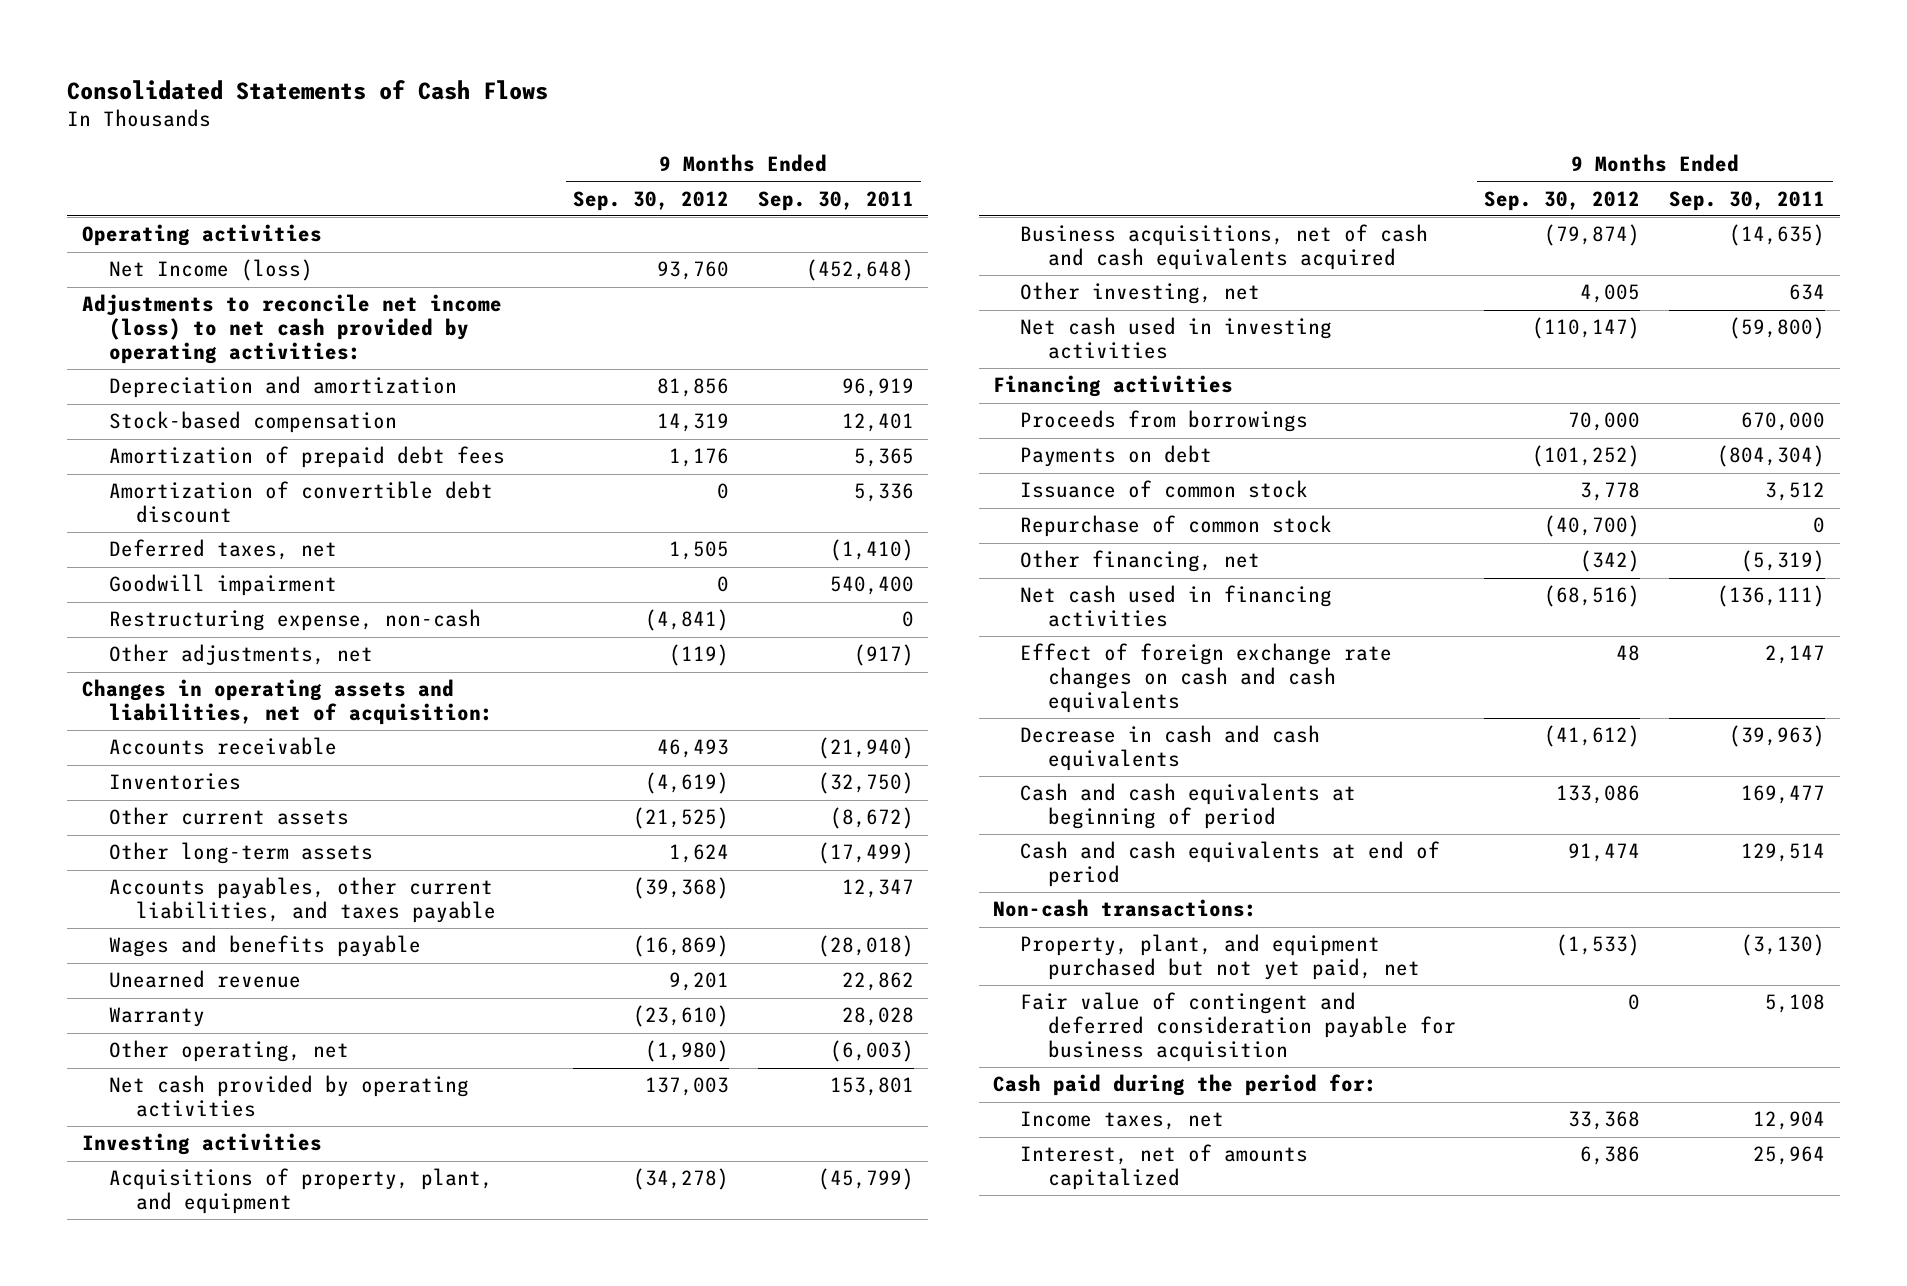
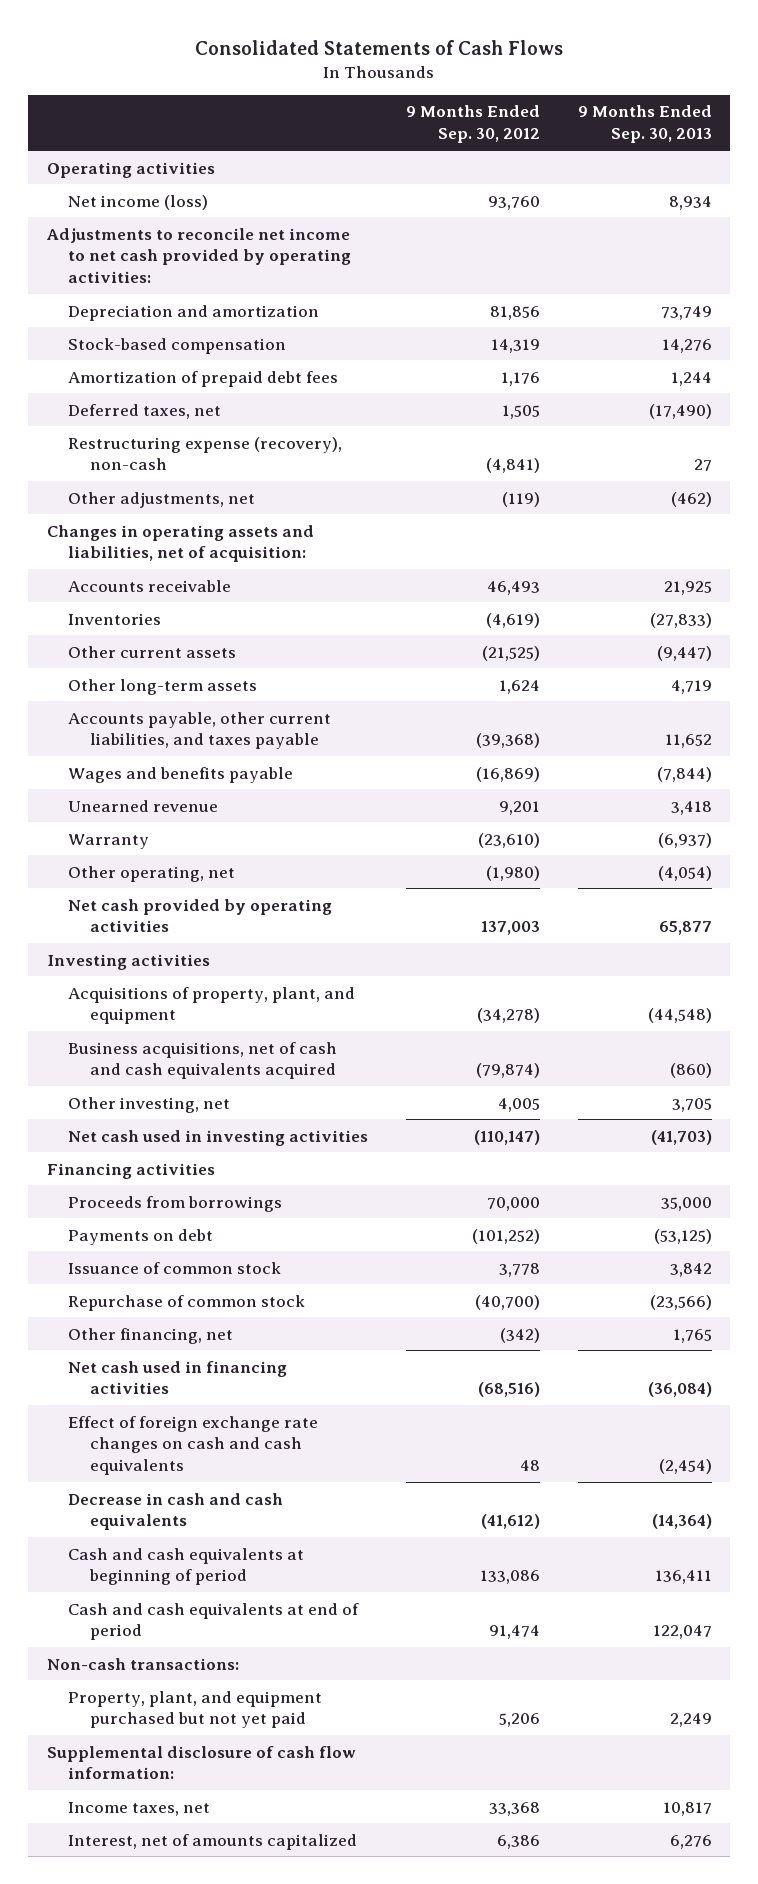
- | 9 Months Ended Sep. 30, 2012 | 9 Months Ended Sep. 30, 2011
+ | 9 Months Ended Sep. 30, 2012 | 9 Months Ended Sep. 30, 2013
- Net Income (loss) | 93,760 | (452,648)
- Adjustments to reconcile net income (loss) to net cash provided by operating activities:
+ Net income (loss) | 93,760 | 8,934
+ Adjustments to reconcile net income to net cash provided by operating activities:
- Amortization of convertible debt discount | 0 | 5,336
- Goodwill impairment | 0 | 540,400
- Restructuring expense, non-cash | (4,841) | 0
+ Restructuring expense (recovery), non-cash | (4,841) | 27
- Accounts payables, other current liabilities, and taxes payable | (39,368) | 12,347
+ Accounts payable, other current liabilities, and taxes payable | (39,368) | 11,652
- Property, plant, and equipment purchased but not yet paid, net | (1,533) | (3,130)
- Fair value of contingent and deferred consideration payable for business acquisition | 0 | 5,108
- Cash paid during the period for:
+ Property, plant, and equipment purchased but not yet paid | 5,206 | 2,249
+ Supplemental disclosure of cash flow information:

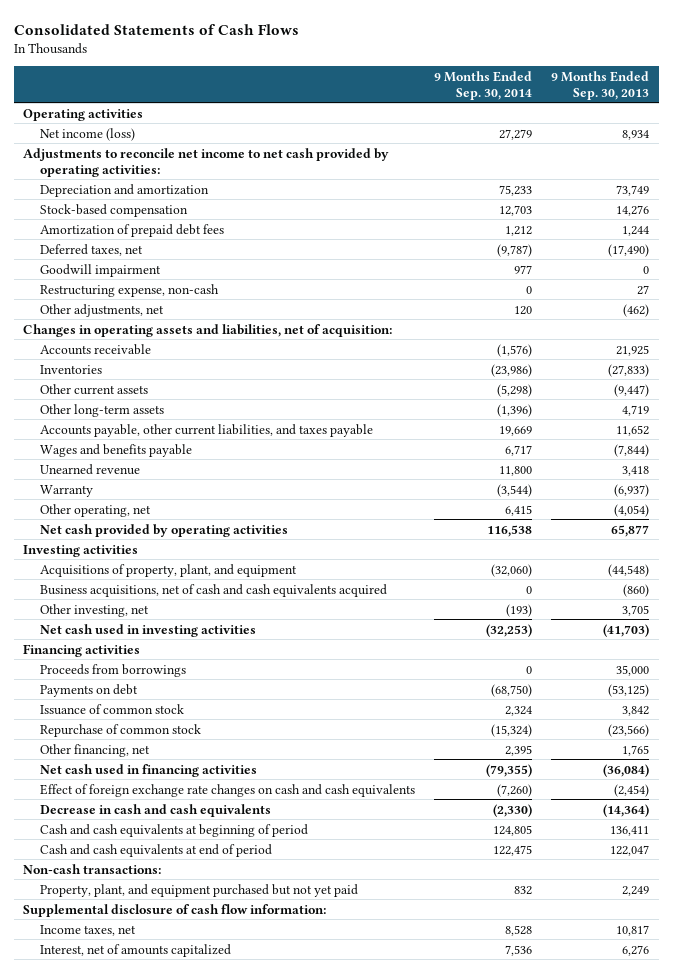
- | 9 Months Ended Sep. 30, 2012 | 9 Months Ended Sep. 30, 2013
+ | 9 Months Ended Sep. 30, 2014 | 9 Months Ended Sep. 30, 2013
- Restructuring expense (recovery), non-cash | (4,841) | 27
+ Goodwill impairment | 977 | 0
+ Restructuring expense, non-cash | 0 | 27

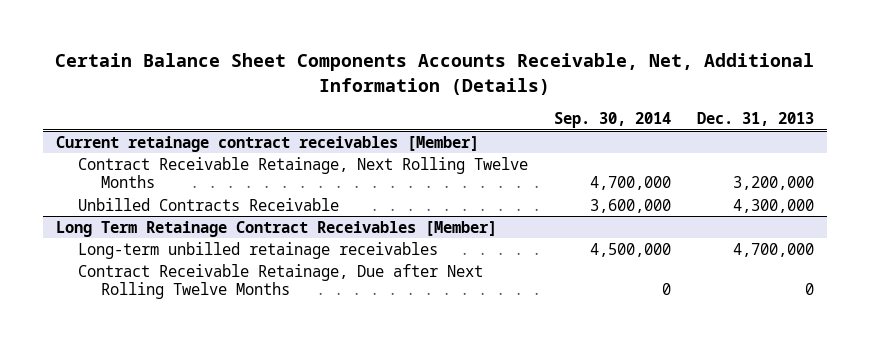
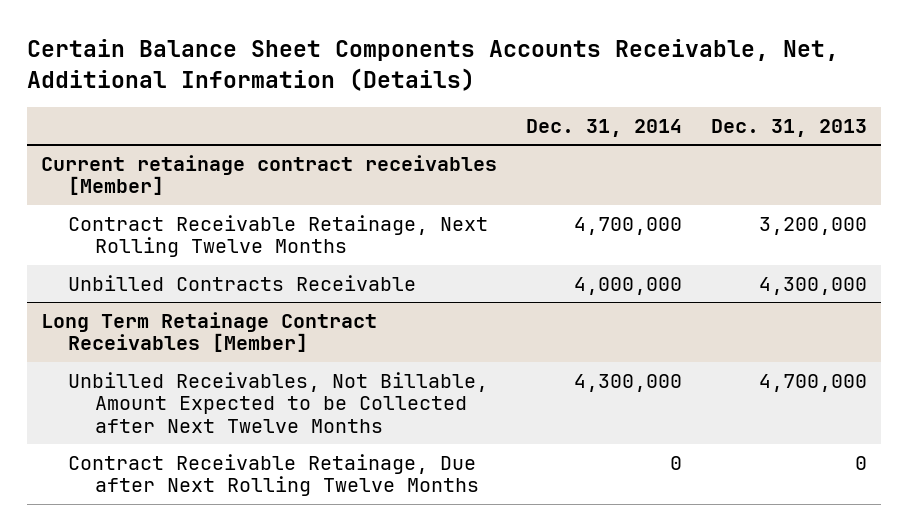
- | Sep. 30, 2014 | Dec. 31, 2013
+ | Dec. 31, 2014 | Dec. 31, 2013
@ Long Term Retainage Contract Receivables [Member]
- Long-term unbilled retainage receivables | 4,500,000 | 4,700,000
+ Unbilled Receivables, Not Billable, Amount Expected to be Collected after Next Twelve Months | 4,300,000 | 4,700,000

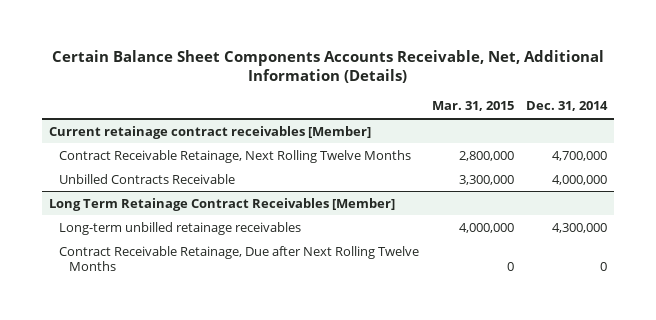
- | Dec. 31, 2014 | Dec. 31, 2013
+ | Mar. 31, 2015 | Dec. 31, 2014
@ Long Term Retainage Contract Receivables [Member]
- Unbilled Receivables, Not Billable, Amount Expected to be Collected after Next Twelve Months | 4,300,000 | 4,700,000
+ Long-term unbilled retainage receivables | 4,000,000 | 4,300,000

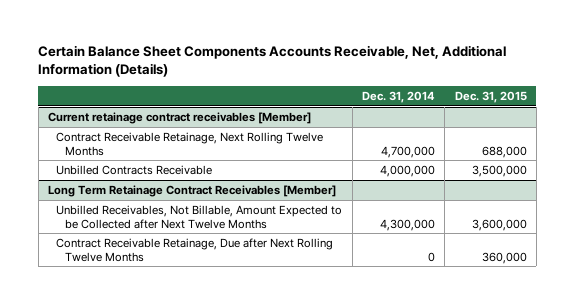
- | Mar. 31, 2015 | Dec. 31, 2014
+ | Dec. 31, 2014 | Dec. 31, 2015
@ Long Term Retainage Contract Receivables [Member]
- Long-term unbilled retainage receivables | 4,000,000 | 4,300,000
+ Unbilled Receivables, Not Billable, Amount Expected to be Collected after Next Twelve Months | 4,300,000 | 3,600,000

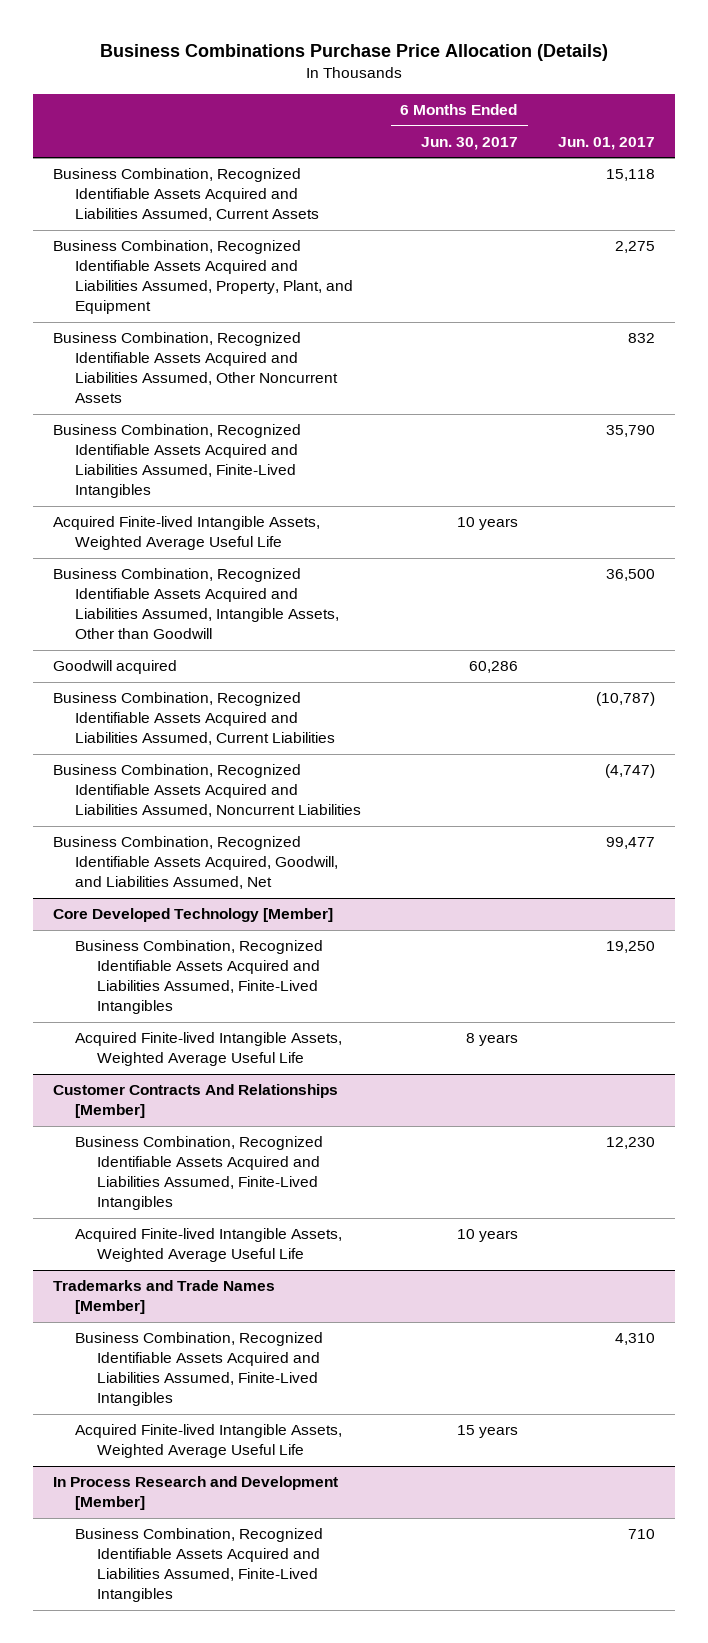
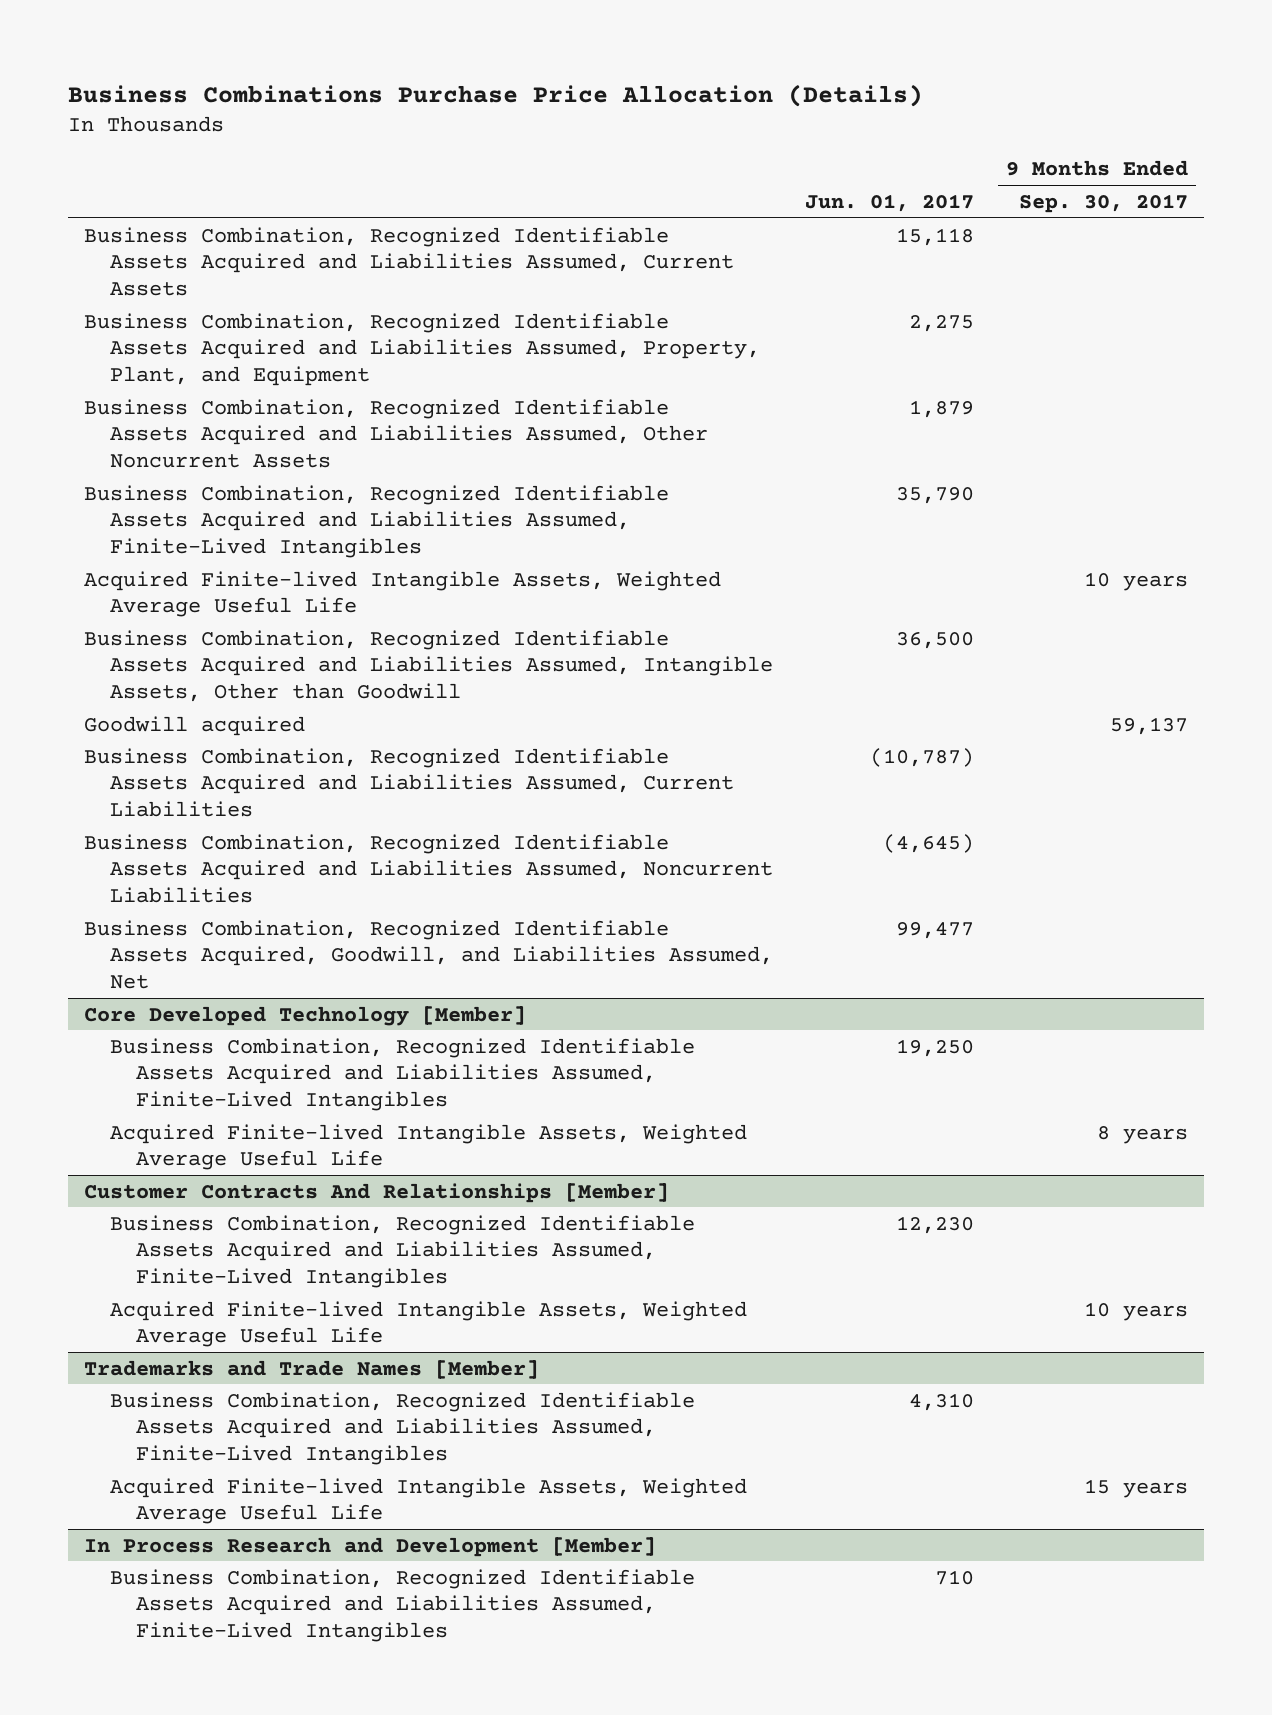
- | 6 Months Ended Jun. 30, 2017 | Jun. 01, 2017
+ | Jun. 01, 2017 | 9 Months Ended Sep. 30, 2017
- Business Combination, Recognized Identifiable Assets Acquired and Liabilities Assumed, Other Noncurrent Assets | | 832
+ Business Combination, Recognized Identifiable Assets Acquired and Liabilities Assumed, Other Noncurrent Assets | 1,879 |
- Business Combination, Recognized Identifiable Assets Acquired and Liabilities Assumed, Noncurrent Liabilities | | (4,747)
+ Business Combination, Recognized Identifiable Assets Acquired and Liabilities Assumed, Noncurrent Liabilities | (4,645) |

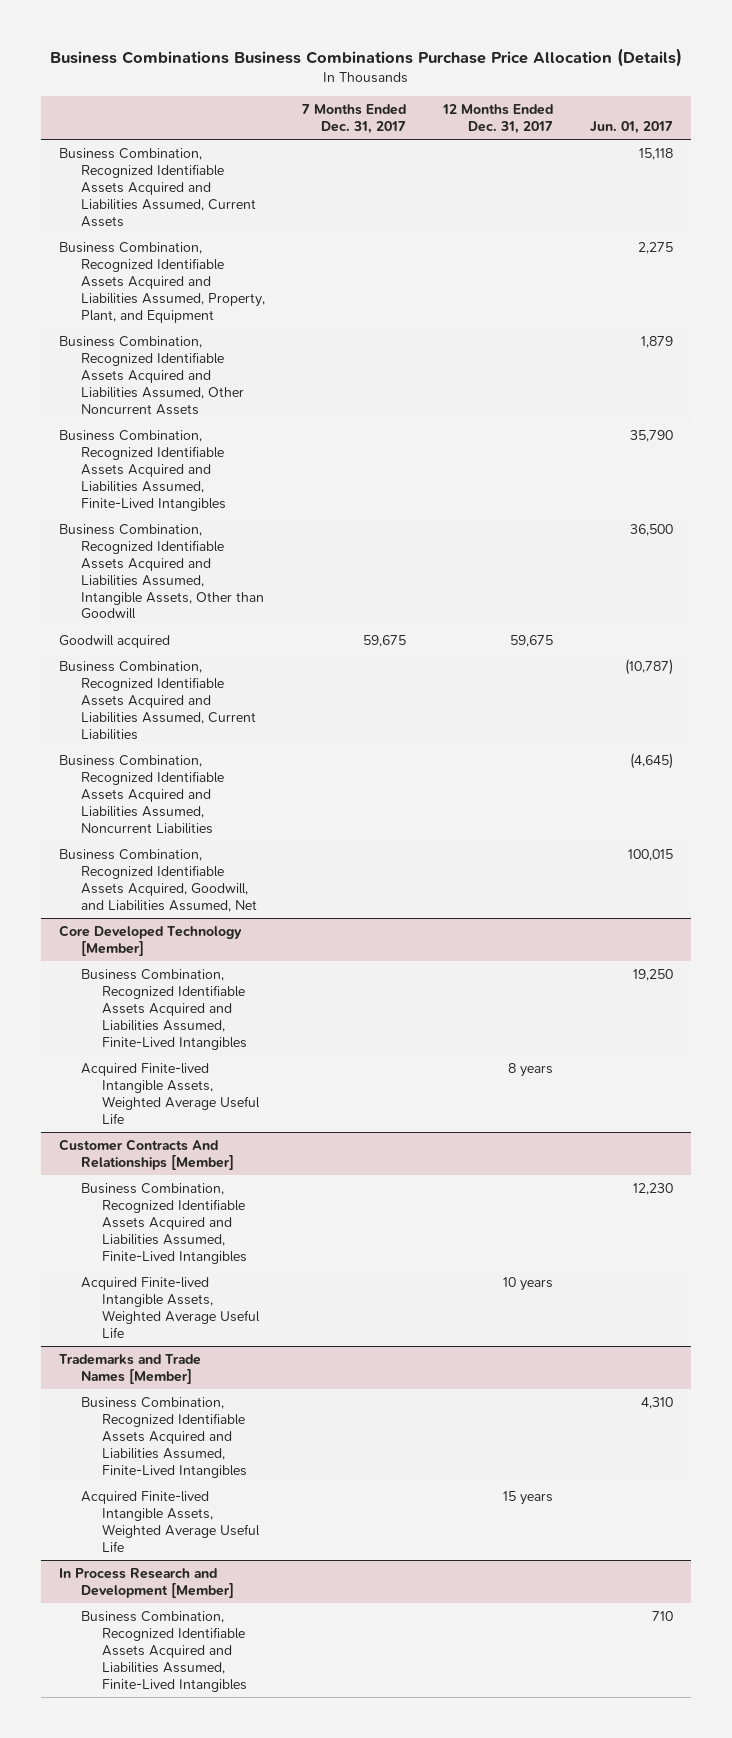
- Business Combinations Purchase Price Allocation (Details)
+ Business Combinations Business Combinations Purchase Price Allocation (Details)
- | Jun. 01, 2017 | 9 Months Ended Sep. 30, 2017
+ | 7 Months Ended Dec. 31, 2017 | 12 Months Ended Dec. 31, 2017 | Jun. 01, 2017
- Acquired Finite-lived Intangible Assets, Weighted Average Useful Life | | 10 years
- Business Combination, Recognized Identifiable Assets Acquired, Goodwill, and Liabilities Assumed, Net | 99,477 |
+ Business Combination, Recognized Identifiable Assets Acquired, Goodwill, and Liabilities Assumed, Net | | | 100,015

